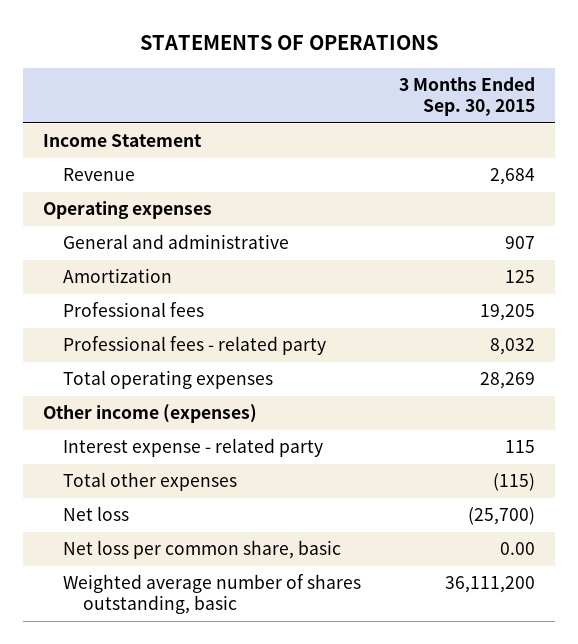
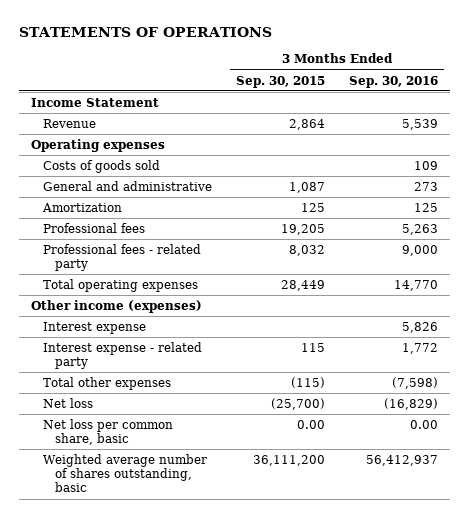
- | 3 Months Ended Sep. 30, 2015
+ | 3 Months Ended Sep. 30, 2015 | 3 Months Ended Sep. 30, 2016
- Revenue | 2,684
+ Revenue | 2,864 | 5,539
- General and administrative | 907
+ Costs of goods sold | | 109
+ General and administrative | 1,087 | 273
- Total operating expenses | 28,269
+ Total operating expenses | 28,449 | 14,770
+ Interest expense | | 5,826

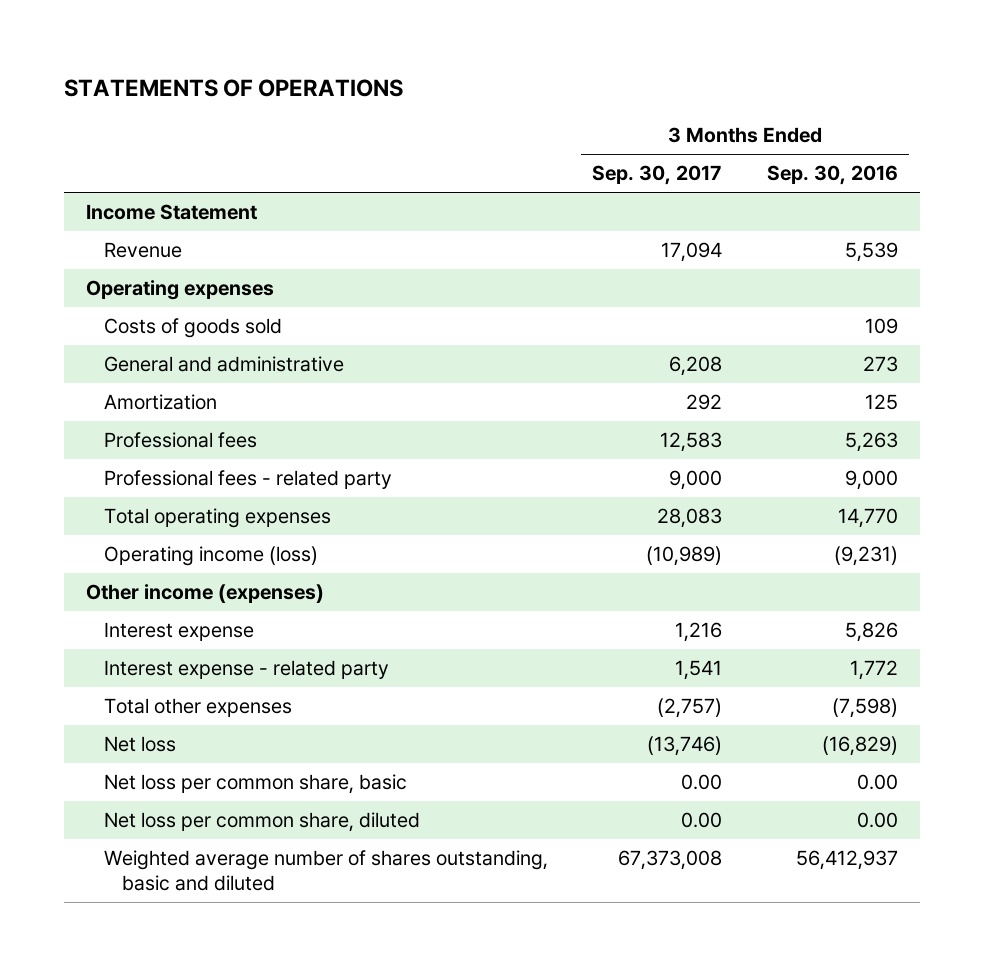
- | 3 Months Ended Sep. 30, 2015 | 3 Months Ended Sep. 30, 2016
+ | 3 Months Ended Sep. 30, 2017 | 3 Months Ended Sep. 30, 2016
+ Operating income (loss) | (10,989) | (9,231)
- Weighted average number of shares outstanding, basic | 36,111,200 | 56,412,937
+ Net loss per common share, diluted | 0.00 | 0.00
+ Weighted average number of shares outstanding, basic and diluted | 67,373,008 | 56,412,937

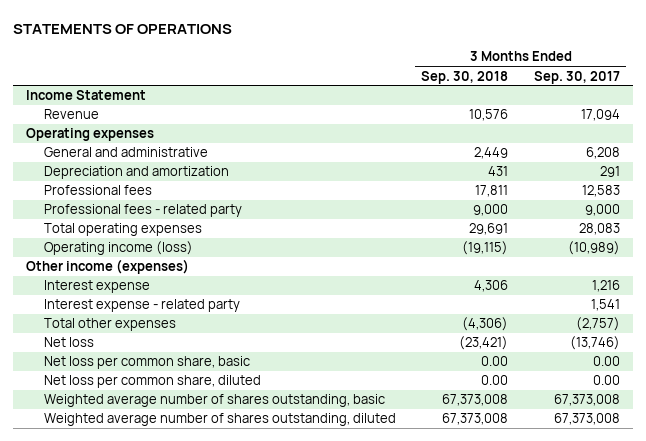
- | 3 Months Ended Sep. 30, 2017 | 3 Months Ended Sep. 30, 2016
+ | 3 Months Ended Sep. 30, 2018 | 3 Months Ended Sep. 30, 2017
- Costs of goods sold | | 109
- Amortization | 292 | 125
+ Depreciation and amortization | 431 | 291
- Weighted average number of shares outstanding, basic and diluted | 67,373,008 | 56,412,937
+ Weighted average number of shares outstanding, basic | 67,373,008 | 67,373,008
+ Weighted average number of shares outstanding, diluted | 67,373,008 | 67,373,008

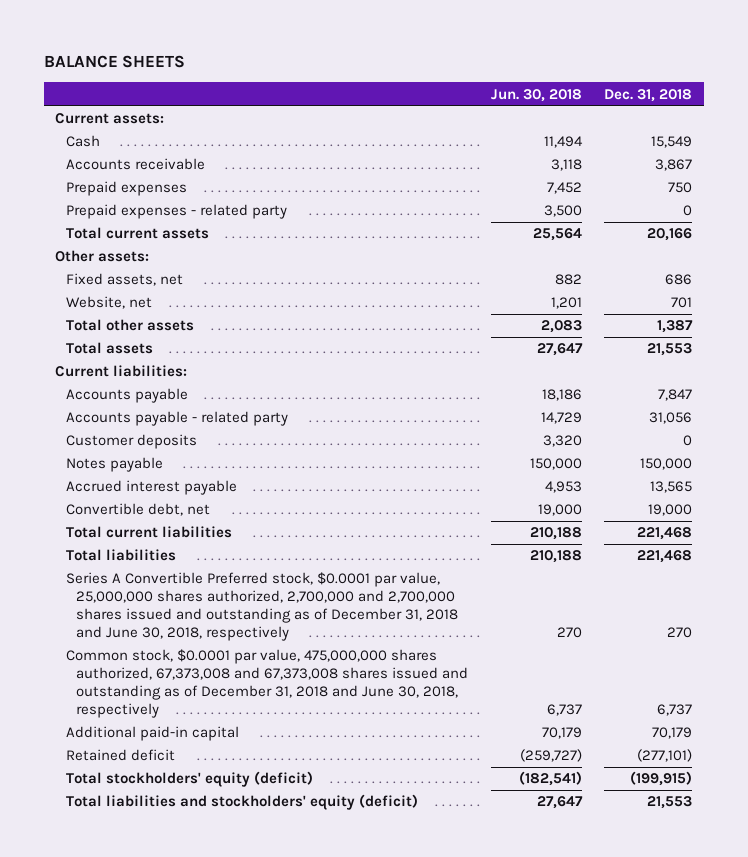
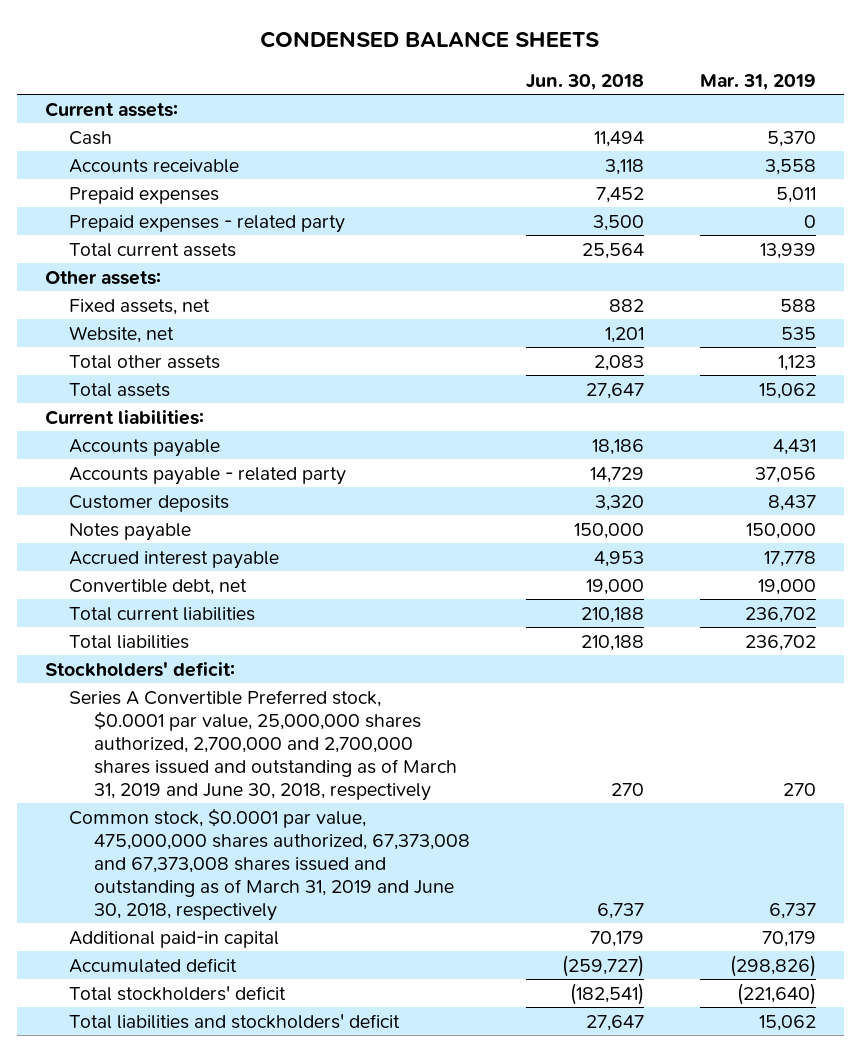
- BALANCE SHEETS
+ CONDENSED BALANCE SHEETS
- | Jun. 30, 2018 | Dec. 31, 2018
+ | Jun. 30, 2018 | Mar. 31, 2019
- Series A Convertible Preferred stock, $0.0001 par value, 25,000,000 shares authorized, 2,700,000 and 2,700,000 shares issued and outstanding as of December 31, 2018 and June 30, 2018, respectively | 270 | 270
- Common stock, $0.0001 par value, 475,000,000 shares authorized, 67,373,008 and 67,373,008 shares issued and outstanding as of December 31, 2018 and June 30, 2018, respectively | 6,737 | 6,737
+ Stockholders' deficit:
+ Series A Convertible Preferred stock, $0.0001 par value, 25,000,000 shares authorized, 2,700,000 and 2,700,000 shares issued and outstanding as of March 31, 2019 and June 30, 2018, respectively | 270 | 270
+ Common stock, $0.0001 par value, 475,000,000 shares authorized, 67,373,008 and 67,373,008 shares issued and outstanding as of March 31, 2019 and June 30, 2018, respectively | 6,737 | 6,737
- Retained deficit | (259,727) | (277,101)
- Total stockholders' equity (deficit) | (182,541) | (199,915)
- Total liabilities and stockholders' equity (deficit) | 27,647 | 21,553
+ Accumulated deficit | (259,727) | (298,826)
+ Total stockholders' deficit | (182,541) | (221,640)
+ Total liabilities and stockholders' deficit | 27,647 | 15,062

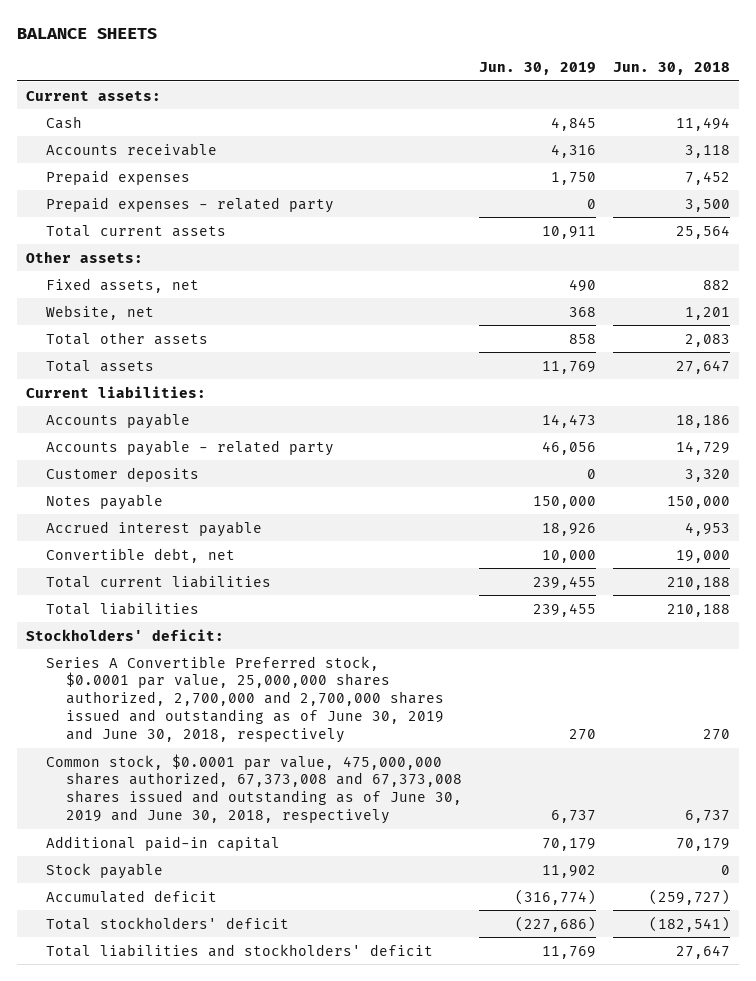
- CONDENSED BALANCE SHEETS
+ BALANCE SHEETS
- | Jun. 30, 2018 | Mar. 31, 2019
+ | Jun. 30, 2019 | Jun. 30, 2018
- Series A Convertible Preferred stock, $0.0001 par value, 25,000,000 shares authorized, 2,700,000 and 2,700,000 shares issued and outstanding as of March 31, 2019 and June 30, 2018, respectively | 270 | 270
- Common stock, $0.0001 par value, 475,000,000 shares authorized, 67,373,008 and 67,373,008 shares issued and outstanding as of March 31, 2019 and June 30, 2018, respectively | 6,737 | 6,737
+ Series A Convertible Preferred stock, $0.0001 par value, 25,000,000 shares authorized, 2,700,000 and 2,700,000 shares issued and outstanding as of June 30, 2019 and June 30, 2018, respectively | 270 | 270
+ Common stock, $0.0001 par value, 475,000,000 shares authorized, 67,373,008 and 67,373,008 shares issued and outstanding as of June 30, 2019 and June 30, 2018, respectively | 6,737 | 6,737
+ Stock payable | 11,902 | 0

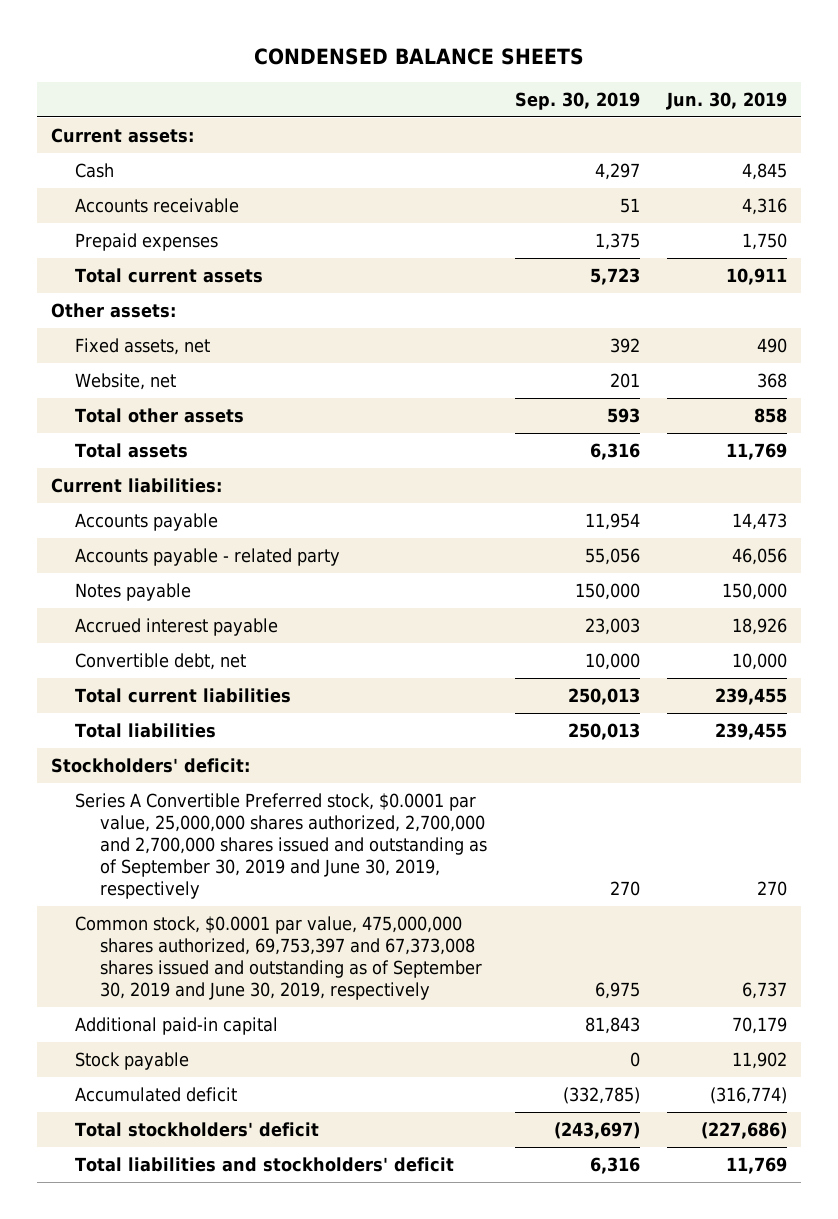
- BALANCE SHEETS
+ CONDENSED BALANCE SHEETS
- | Jun. 30, 2019 | Jun. 30, 2018
+ | Sep. 30, 2019 | Jun. 30, 2019
- Prepaid expenses - related party | 0 | 3,500
- Customer deposits | 0 | 3,320
- Series A Convertible Preferred stock, $0.0001 par value, 25,000,000 shares authorized, 2,700,000 and 2,700,000 shares issued and outstanding as of June 30, 2019 and June 30, 2018, respectively | 270 | 270
- Common stock, $0.0001 par value, 475,000,000 shares authorized, 67,373,008 and 67,373,008 shares issued and outstanding as of June 30, 2019 and June 30, 2018, respectively | 6,737 | 6,737
+ Series A Convertible Preferred stock, $0.0001 par value, 25,000,000 shares authorized, 2,700,000 and 2,700,000 shares issued and outstanding as of September 30, 2019 and June 30, 2019, respectively | 270 | 270
+ Common stock, $0.0001 par value, 475,000,000 shares authorized, 69,753,397 and 67,373,008 shares issued and outstanding as of September 30, 2019 and June 30, 2019, respectively | 6,975 | 6,737

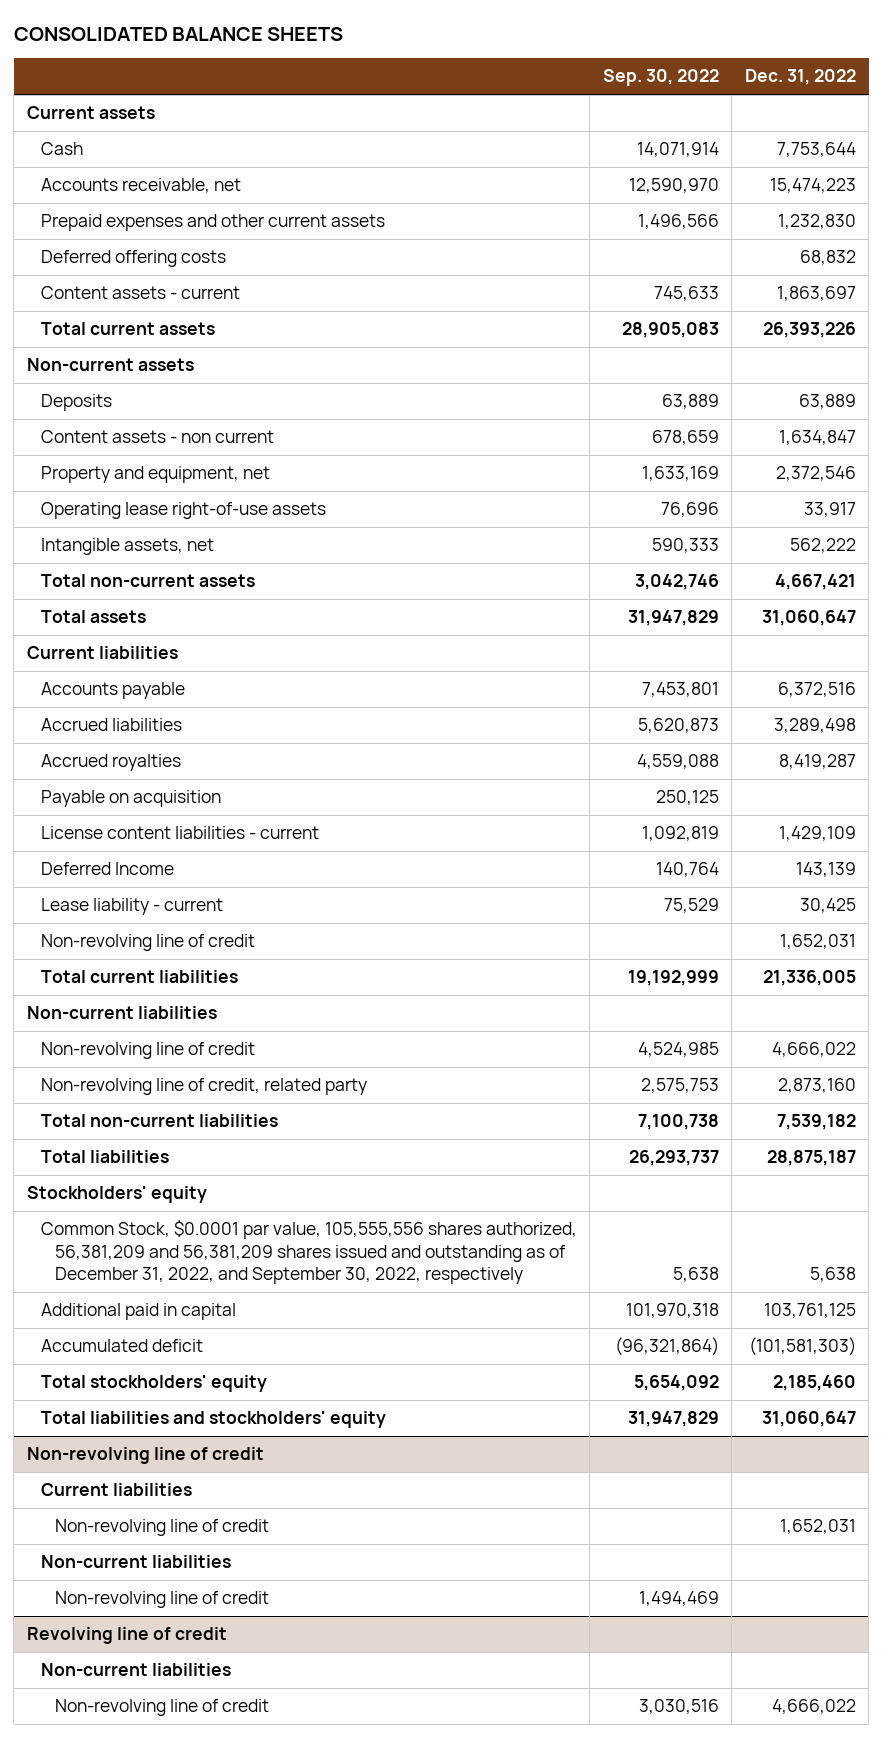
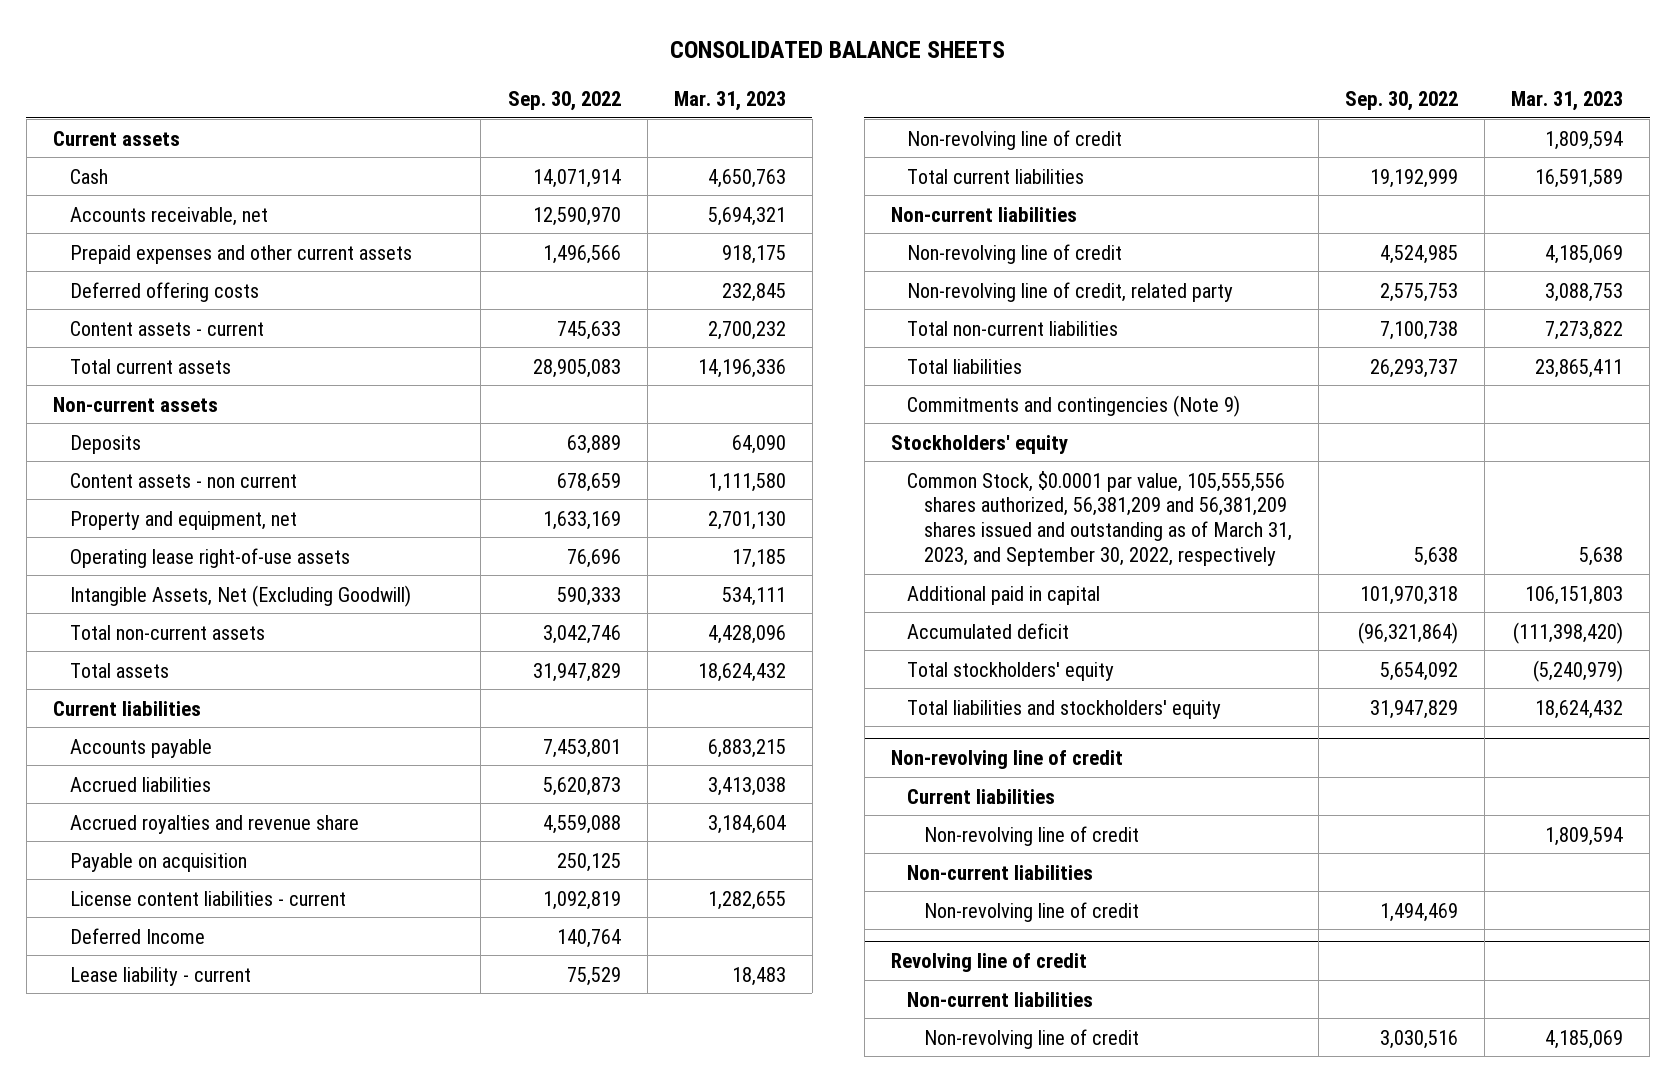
- | Sep. 30, 2022 | Dec. 31, 2022
+ | Sep. 30, 2022 | Mar. 31, 2023
- Intangible assets, net | 590,333 | 562,222
+ Intangible Assets, Net (Excluding Goodwill) | 590,333 | 534,111
- Accrued royalties | 4,559,088 | 8,419,287
+ Accrued royalties and revenue share | 4,559,088 | 3,184,604
+ Commitments and contingencies (Note 9)
- Common Stock, $0.0001 par value, 105,555,556 shares authorized, 56,381,209 and 56,381,209 shares issued and outstanding as of December 31, 2022, and September 30, 2022, respectively | 5,638 | 5,638
+ Common Stock, $0.0001 par value, 105,555,556 shares authorized, 56,381,209 and 56,381,209 shares issued and outstanding as of March 31, 2023, and September 30, 2022, respectively | 5,638 | 5,638

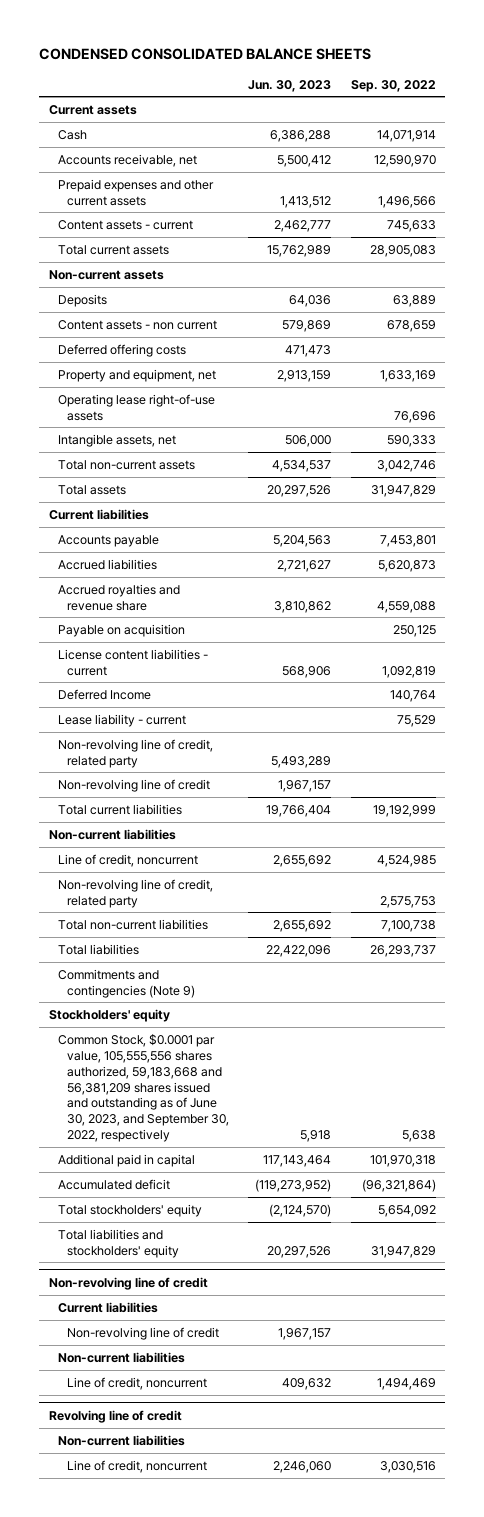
- CONSOLIDATED BALANCE SHEETS
+ CONDENSED CONSOLIDATED BALANCE SHEETS
- | Sep. 30, 2022 | Mar. 31, 2023
+ | Jun. 30, 2023 | Sep. 30, 2022
moved down: Deferred offering costs | 471,473 |
- Intangible Assets, Net (Excluding Goodwill) | 590,333 | 534,111
+ Intangible assets, net | 506,000 | 590,333
+ Non-revolving line of credit, related party | 5,493,289 |
- Non-revolving line of credit | 4,524,985 | 4,185,069
+ Line of credit, noncurrent | 2,655,692 | 4,524,985
- Common Stock, $0.0001 par value, 105,555,556 shares authorized, 56,381,209 and 56,381,209 shares issued and outstanding as of March 31, 2023, and September 30, 2022, respectively | 5,638 | 5,638
+ Common Stock, $0.0001 par value, 105,555,556 shares authorized, 59,183,668 and 56,381,209 shares issued and outstanding as of June 30, 2023, and September 30, 2022, respectively | 5,918 | 5,638
@ Non-revolving line of credit
- Non-revolving line of credit | 1,494,469 |
+ Line of credit, noncurrent | 409,632 | 1,494,469
@ Revolving line of credit
- Non-revolving line of credit | 3,030,516 | 4,185,069
+ Line of credit, noncurrent | 2,246,060 | 3,030,516

